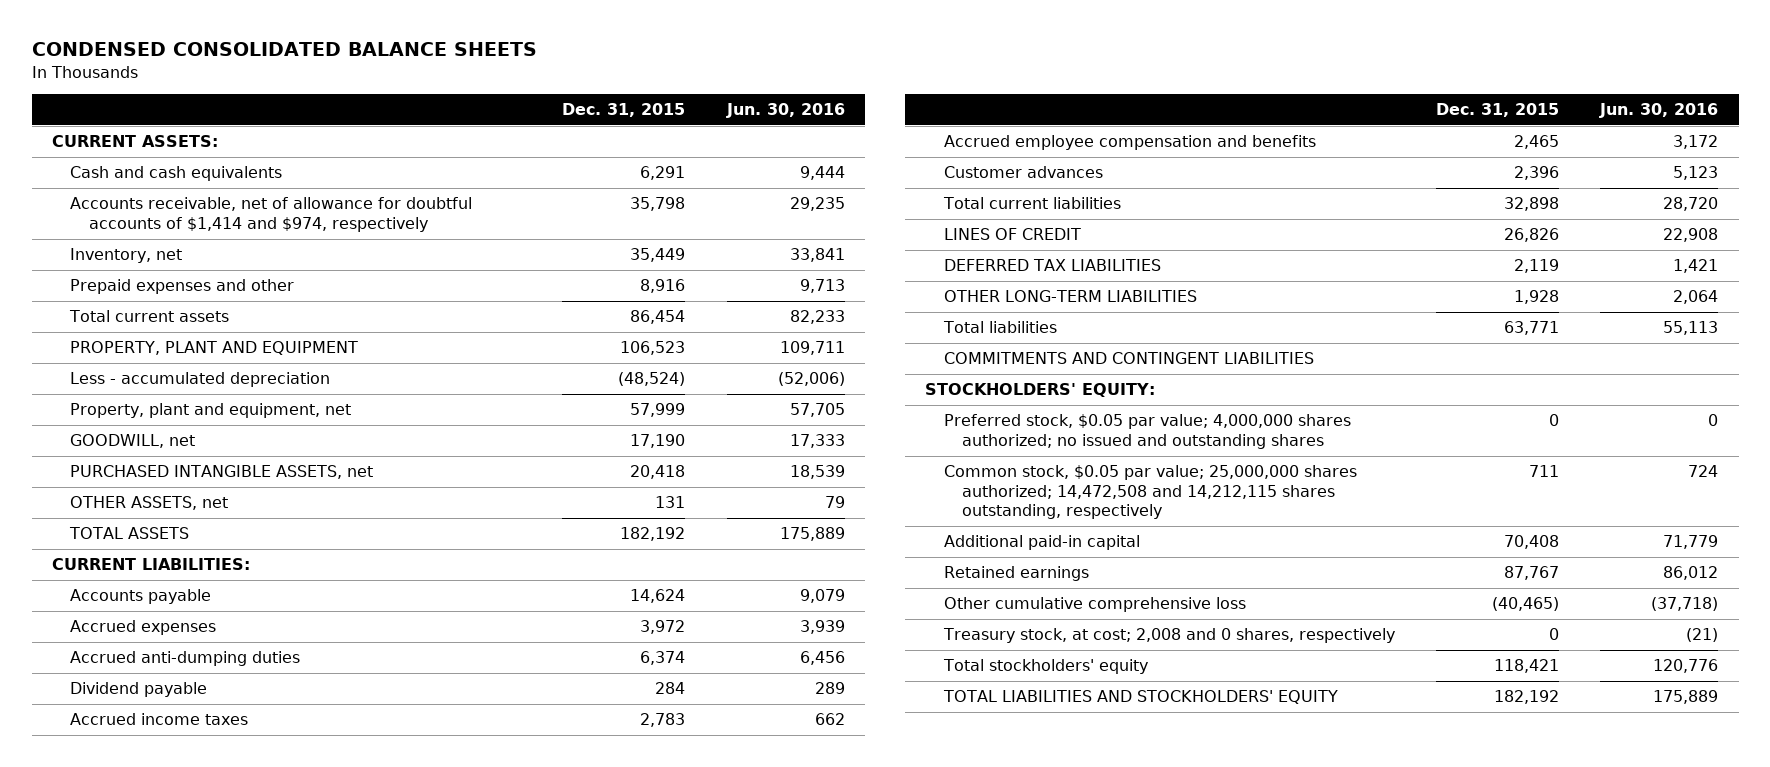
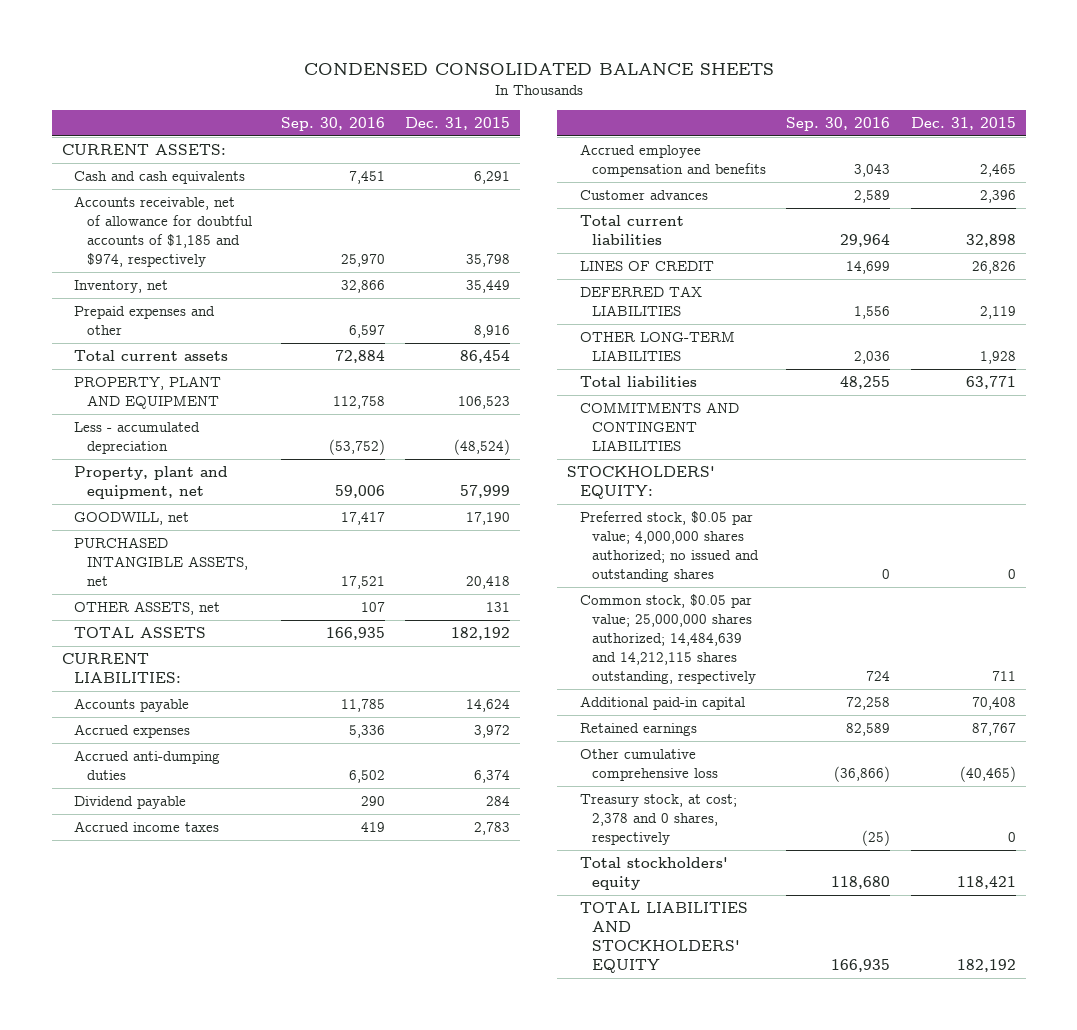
- | Dec. 31, 2015 | Jun. 30, 2016
+ | Sep. 30, 2016 | Dec. 31, 2015
- Accounts receivable, net of allowance for doubtful accounts of $1,414 and $974, respectively | 35,798 | 29,235
+ Accounts receivable, net of allowance for doubtful accounts of $1,185 and $974, respectively | 25,970 | 35,798
- Common stock, $0.05 par value; 25,000,000 shares authorized; 14,472,508 and 14,212,115 shares outstanding, respectively | 711 | 724
+ Common stock, $0.05 par value; 25,000,000 shares authorized; 14,484,639 and 14,212,115 shares outstanding, respectively | 724 | 711
- Treasury stock, at cost; 2,008 and 0 shares, respectively | 0 | (21)
+ Treasury stock, at cost; 2,378 and 0 shares, respectively | (25) | 0

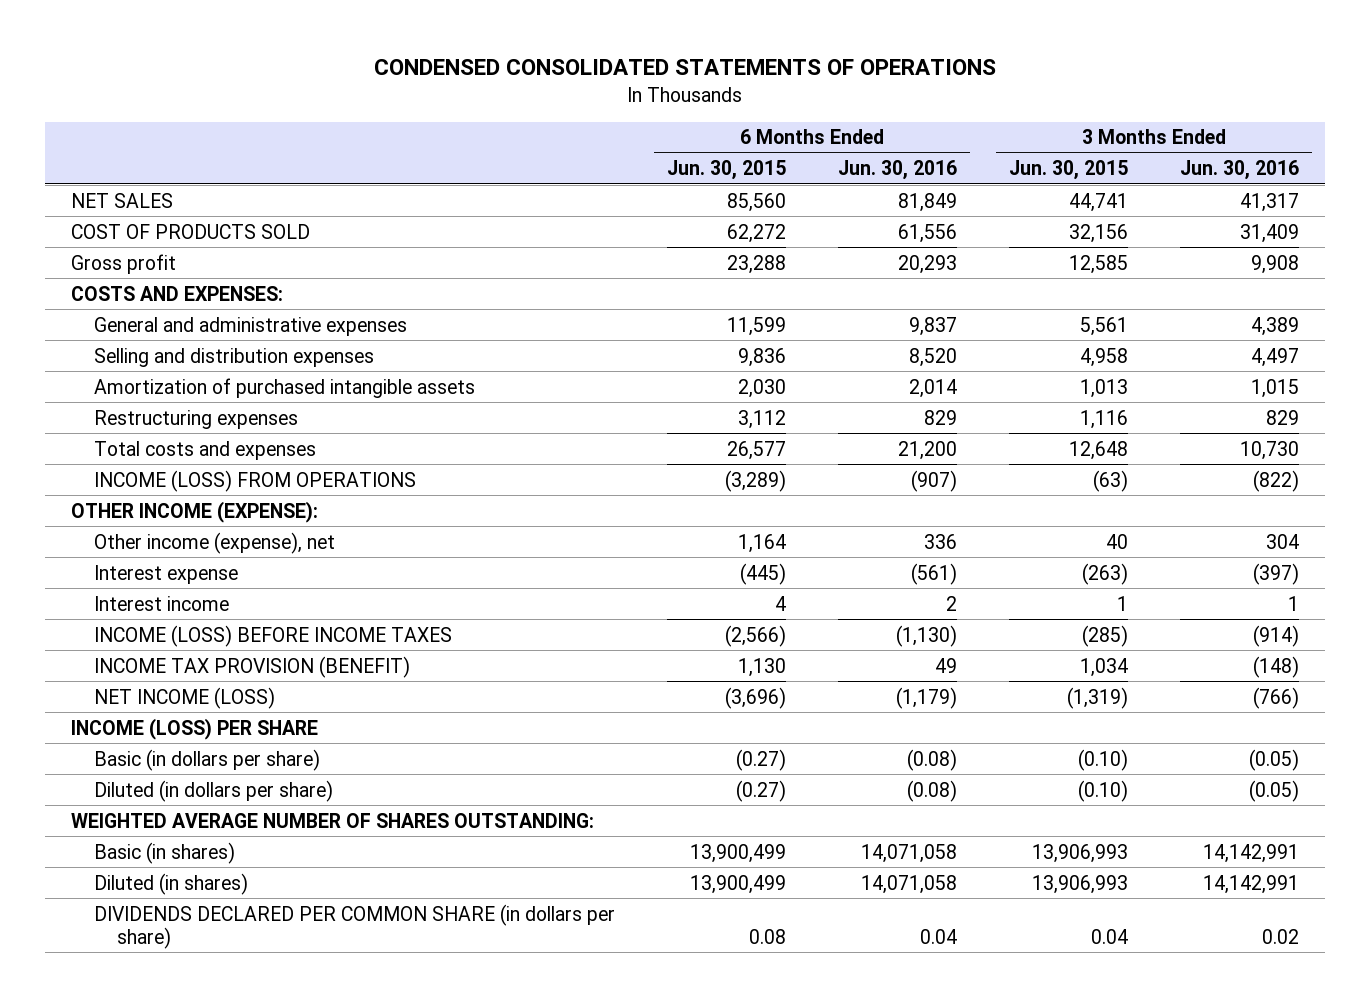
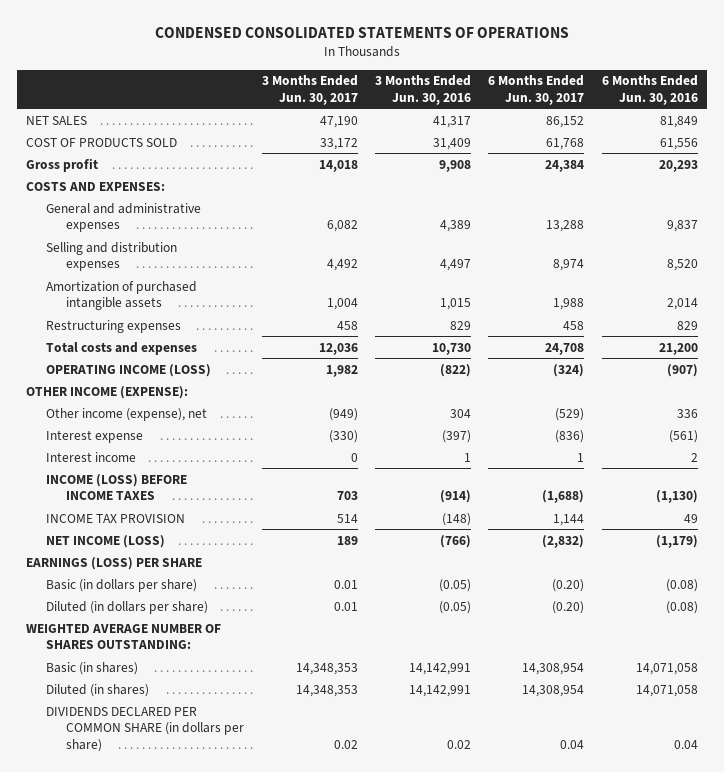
- | 6 Months Ended Jun. 30, 2015 | 6 Months Ended Jun. 30, 2016 | 3 Months Ended Jun. 30, 2015 | 3 Months Ended Jun. 30, 2016
+ | 3 Months Ended Jun. 30, 2017 | 3 Months Ended Jun. 30, 2016 | 6 Months Ended Jun. 30, 2017 | 6 Months Ended Jun. 30, 2016
- INCOME (LOSS) FROM OPERATIONS | (3,289) | (907) | (63) | (822)
+ OPERATING INCOME (LOSS) | 1,982 | (822) | (324) | (907)
- INCOME TAX PROVISION (BENEFIT) | 1,130 | 49 | 1,034 | (148)
+ INCOME TAX PROVISION | 514 | (148) | 1,144 | 49
- INCOME (LOSS) PER SHARE
+ EARNINGS (LOSS) PER SHARE

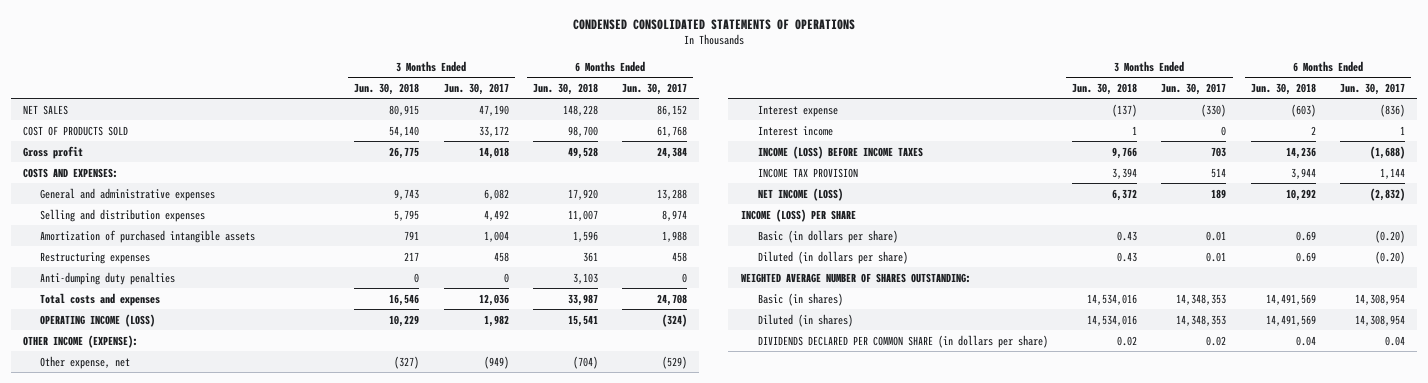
- | 3 Months Ended Jun. 30, 2017 | 3 Months Ended Jun. 30, 2016 | 6 Months Ended Jun. 30, 2017 | 6 Months Ended Jun. 30, 2016
+ | 3 Months Ended Jun. 30, 2018 | 3 Months Ended Jun. 30, 2017 | 6 Months Ended Jun. 30, 2018 | 6 Months Ended Jun. 30, 2017
+ Anti-dumping duty penalties | 0 | 0 | 3,103 | 0
- Other income (expense), net | (949) | 304 | (529) | 336
+ Other expense, net | (327) | (949) | (704) | (529)
- EARNINGS (LOSS) PER SHARE
+ INCOME (LOSS) PER SHARE

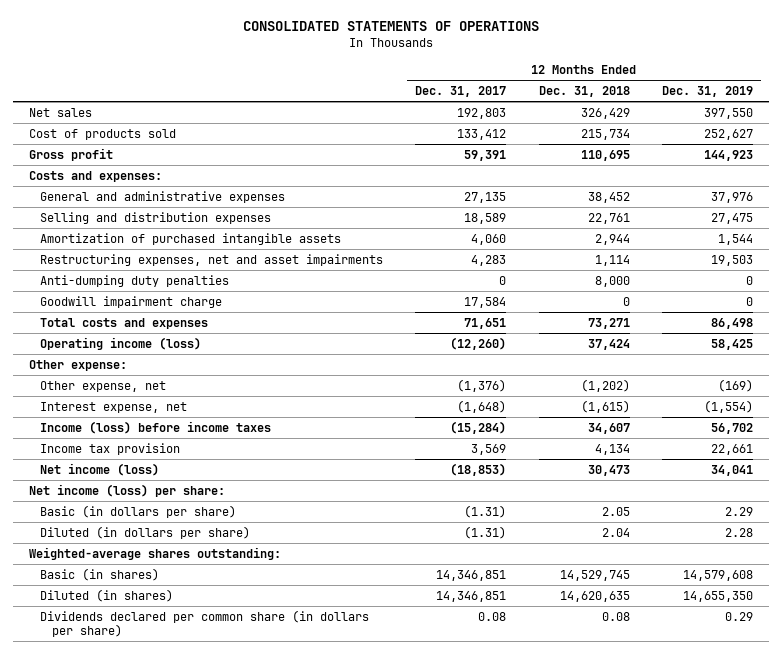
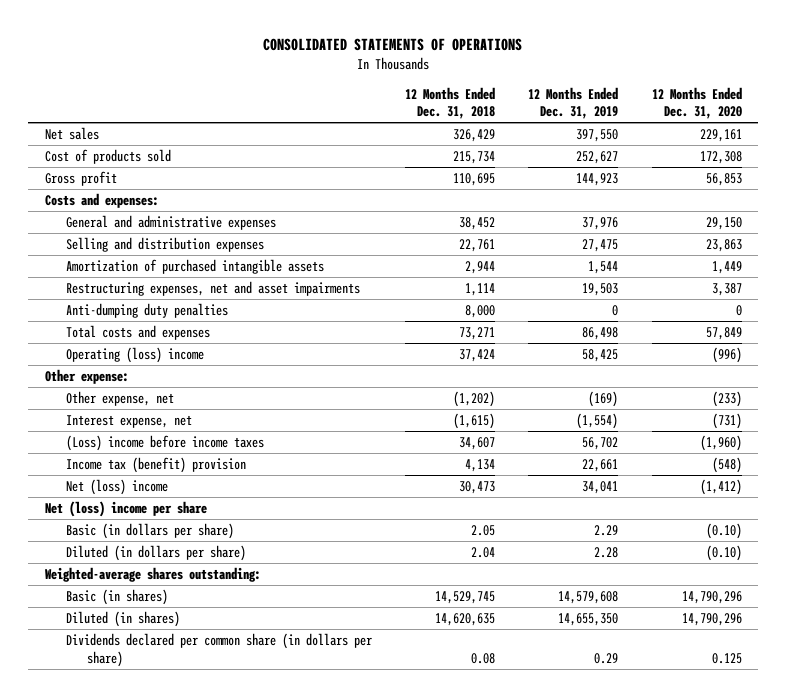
- | 12 Months Ended Dec. 31, 2017 | 12 Months Ended Dec. 31, 2018 | 12 Months Ended Dec. 31, 2019
+ | 12 Months Ended Dec. 31, 2018 | 12 Months Ended Dec. 31, 2019 | 12 Months Ended Dec. 31, 2020
- Goodwill impairment charge | 17,584 | 0 | 0
- Operating income (loss) | (12,260) | 37,424 | 58,425
+ Operating (loss) income | 37,424 | 58,425 | (996)
- Income (loss) before income taxes | (15,284) | 34,607 | 56,702
- Income tax provision | 3,569 | 4,134 | 22,661
- Net income (loss) | (18,853) | 30,473 | 34,041
- Net income (loss) per share:
+ (Loss) income before income taxes | 34,607 | 56,702 | (1,960)
+ Income tax (benefit) provision | 4,134 | 22,661 | (548)
+ Net (loss) income | 30,473 | 34,041 | (1,412)
+ Net (loss) income per share

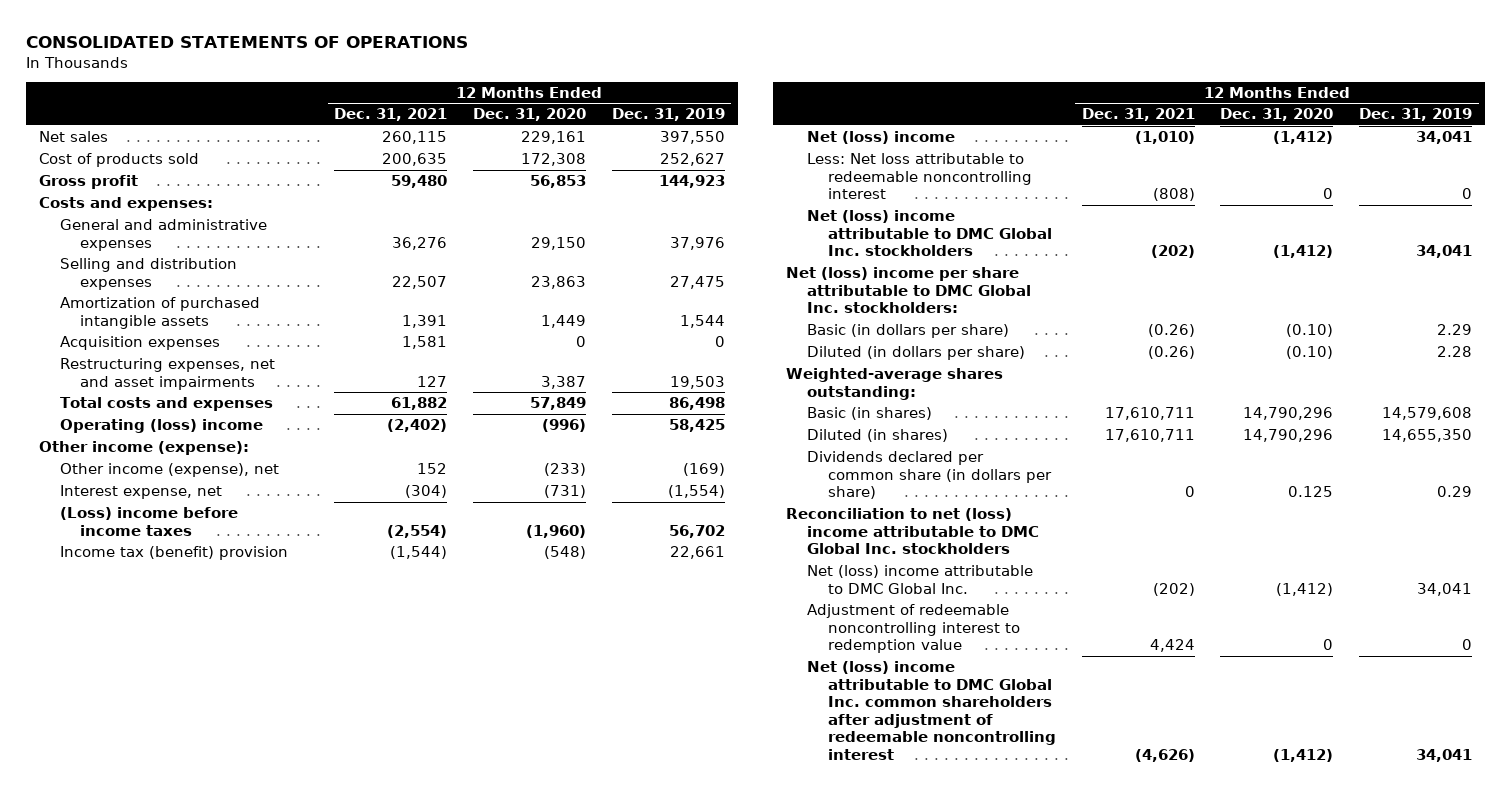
- | 12 Months Ended Dec. 31, 2018 | 12 Months Ended Dec. 31, 2019 | 12 Months Ended Dec. 31, 2020
+ | 12 Months Ended Dec. 31, 2021 | 12 Months Ended Dec. 31, 2020 | 12 Months Ended Dec. 31, 2019
+ Acquisition expenses | 1,581 | 0 | 0
- Anti-dumping duty penalties | 8,000 | 0 | 0
- Other expense:
- Other expense, net | (1,202) | (169) | (233)
+ Other income (expense):
+ Other income (expense), net | 152 | (233) | (169)
- Net (loss) income per share
+ Less: Net loss attributable to redeemable noncontrolling interest | (808) | 0 | 0
+ Net (loss) income attributable to DMC Global Inc. stockholders | (202) | (1,412) | 34,041
+ Net (loss) income per share attributable to DMC Global Inc. stockholders:
+ Reconciliation to net (loss) income attributable to DMC Global Inc. stockholders
+ Net (loss) income attributable to DMC Global Inc. | (202) | (1,412) | 34,041
+ Adjustment of redeemable noncontrolling interest to redemption value | 4,424 | 0 | 0
+ Net (loss) income attributable to DMC Global Inc. common shareholders after adjustment of redeemable noncontrolling interest | (4,626) | (1,412) | 34,041

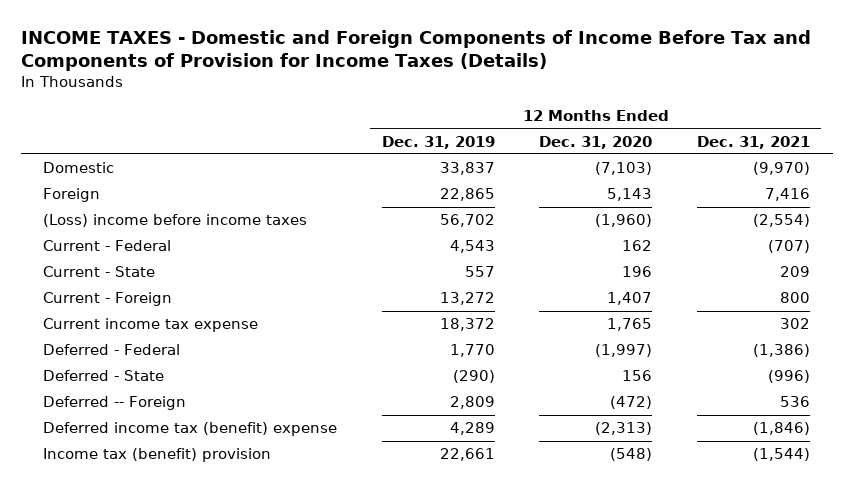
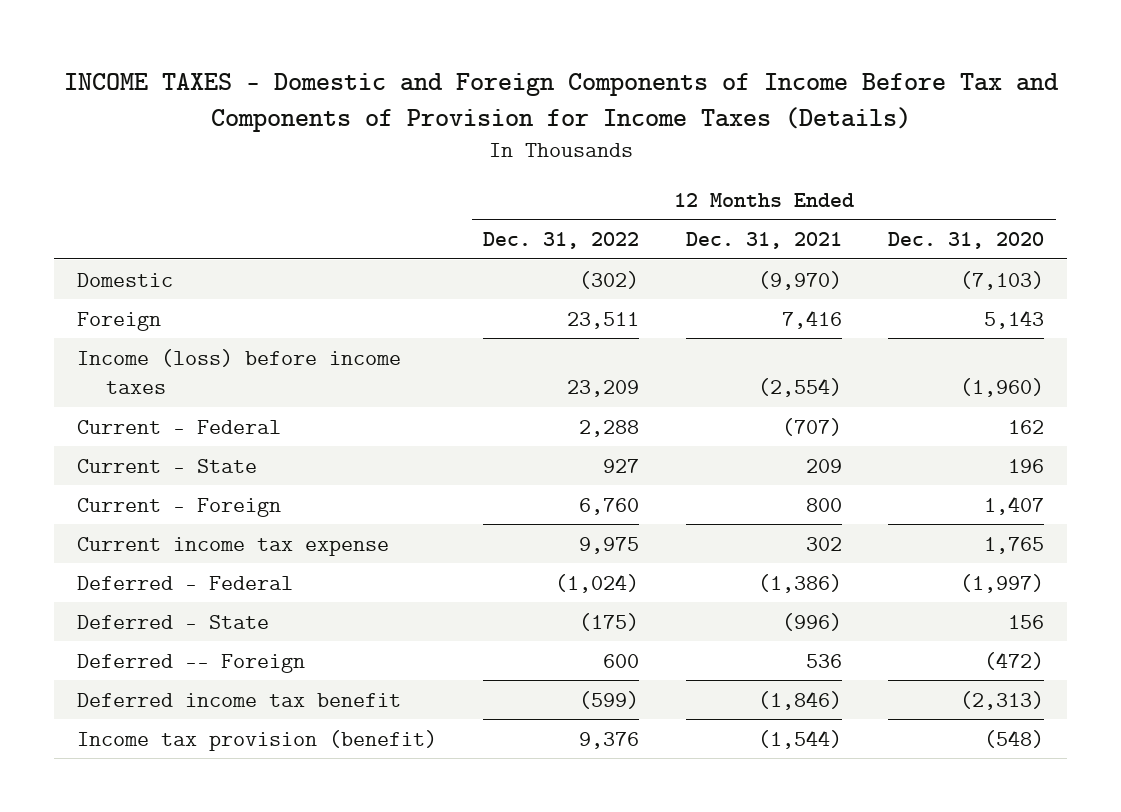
- | 12 Months Ended Dec. 31, 2019 | 12 Months Ended Dec. 31, 2020 | 12 Months Ended Dec. 31, 2021
+ | 12 Months Ended Dec. 31, 2022 | 12 Months Ended Dec. 31, 2021 | 12 Months Ended Dec. 31, 2020
- (Loss) income before income taxes | 56,702 | (1,960) | (2,554)
+ Income (loss) before income taxes | 23,209 | (2,554) | (1,960)
- Deferred income tax (benefit) expense | 4,289 | (2,313) | (1,846)
- Income tax (benefit) provision | 22,661 | (548) | (1,544)
+ Deferred income tax benefit | (599) | (1,846) | (2,313)
+ Income tax provision (benefit) | 9,376 | (1,544) | (548)

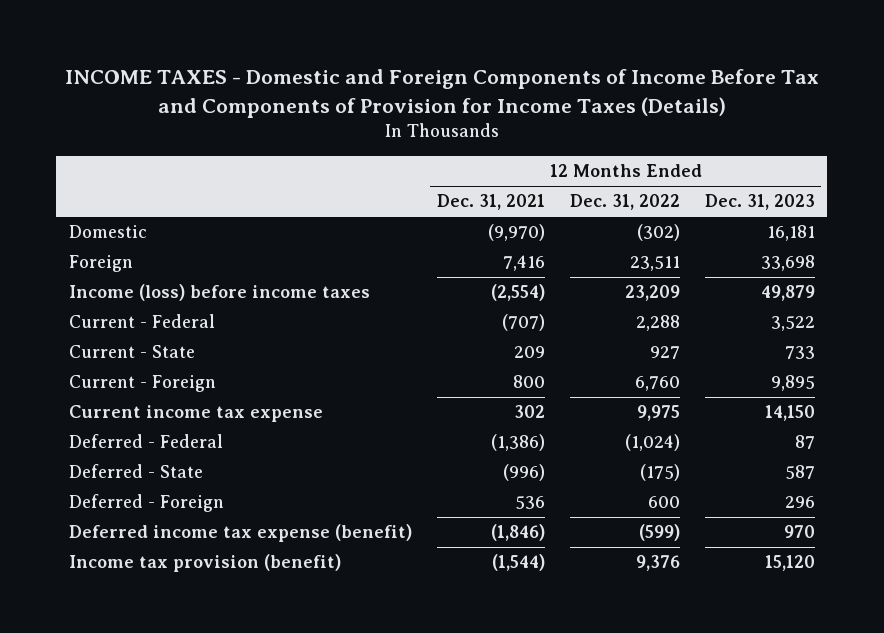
- | 12 Months Ended Dec. 31, 2022 | 12 Months Ended Dec. 31, 2021 | 12 Months Ended Dec. 31, 2020
+ | 12 Months Ended Dec. 31, 2021 | 12 Months Ended Dec. 31, 2022 | 12 Months Ended Dec. 31, 2023
- Deferred -- Foreign | 600 | 536 | (472)
- Deferred income tax benefit | (599) | (1,846) | (2,313)
+ Deferred - Foreign | 536 | 600 | 296
+ Deferred income tax expense (benefit) | (1,846) | (599) | 970

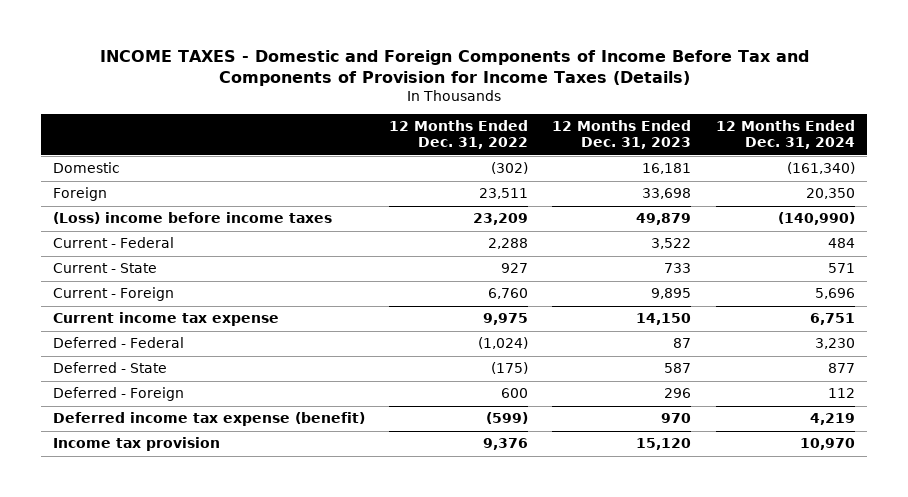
- | 12 Months Ended Dec. 31, 2021 | 12 Months Ended Dec. 31, 2022 | 12 Months Ended Dec. 31, 2023
+ | 12 Months Ended Dec. 31, 2022 | 12 Months Ended Dec. 31, 2023 | 12 Months Ended Dec. 31, 2024
- Income (loss) before income taxes | (2,554) | 23,209 | 49,879
+ (Loss) income before income taxes | 23,209 | 49,879 | (140,990)
- Income tax provision (benefit) | (1,544) | 9,376 | 15,120
+ Income tax provision | 9,376 | 15,120 | 10,970

